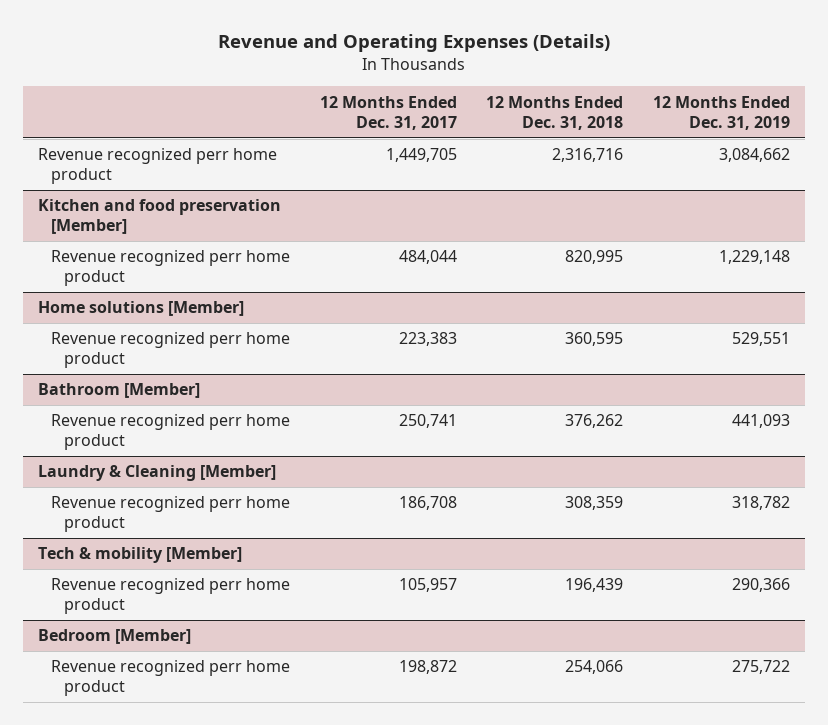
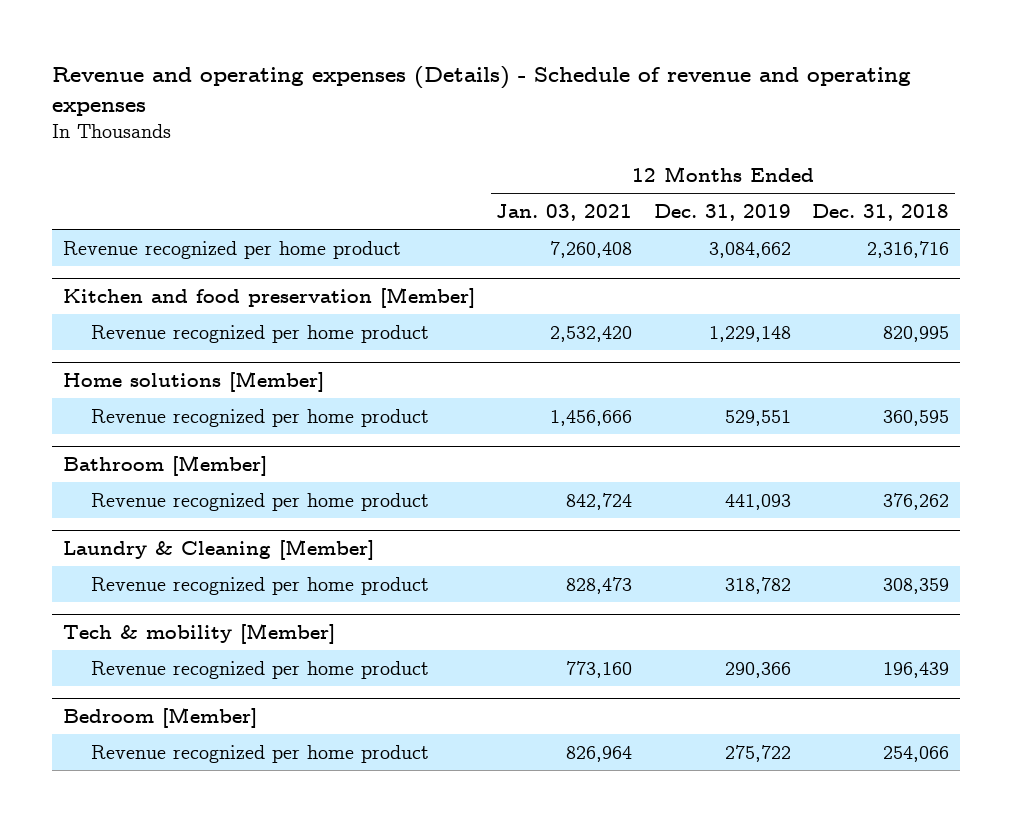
- Revenue and Operating Expenses (Details)
+ Revenue and operating expenses (Details) - Schedule of revenue and operating expenses
- | 12 Months Ended Dec. 31, 2017 | 12 Months Ended Dec. 31, 2018 | 12 Months Ended Dec. 31, 2019
+ | 12 Months Ended Jan. 03, 2021 | 12 Months Ended Dec. 31, 2019 | 12 Months Ended Dec. 31, 2018
- Revenue recognized perr home product | 1,449,705 | 2,316,716 | 3,084,662
+ Revenue recognized per home product | 7,260,408 | 3,084,662 | 2,316,716
@ Kitchen and food preservation [Member]
- Revenue recognized perr home product | 484,044 | 820,995 | 1,229,148
+ Revenue recognized per home product | 2,532,420 | 1,229,148 | 820,995
@ Home solutions [Member]
- Revenue recognized perr home product | 223,383 | 360,595 | 529,551
+ Revenue recognized per home product | 1,456,666 | 529,551 | 360,595
@ Bathroom [Member]
- Revenue recognized perr home product | 250,741 | 376,262 | 441,093
+ Revenue recognized per home product | 842,724 | 441,093 | 376,262
@ Laundry & Cleaning [Member]
- Revenue recognized perr home product | 186,708 | 308,359 | 318,782
+ Revenue recognized per home product | 828,473 | 318,782 | 308,359
@ Tech & mobility [Member]
- Revenue recognized perr home product | 105,957 | 196,439 | 290,366
+ Revenue recognized per home product | 773,160 | 290,366 | 196,439
@ Bedroom [Member]
- Revenue recognized perr home product | 198,872 | 254,066 | 275,722
+ Revenue recognized per home product | 826,964 | 275,722 | 254,066

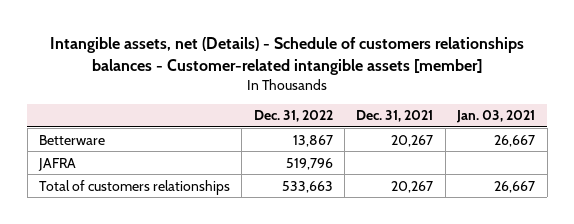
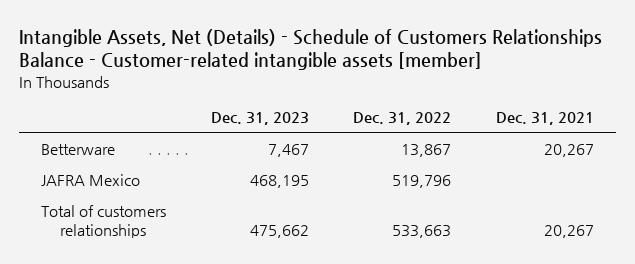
- Intangible assets, net (Details) - Schedule of customers relationships balances - Customer-related intangible assets [member]
+ Intangible Assets, Net (Details) - Schedule of Customers Relationships Balance - Customer-related intangible assets [member]
- | Dec. 31, 2022 | Dec. 31, 2021 | Jan. 03, 2021
+ | Dec. 31, 2023 | Dec. 31, 2022 | Dec. 31, 2021
- JAFRA | 519,796 | |
+ JAFRA Mexico | 468,195 | 519,796 |

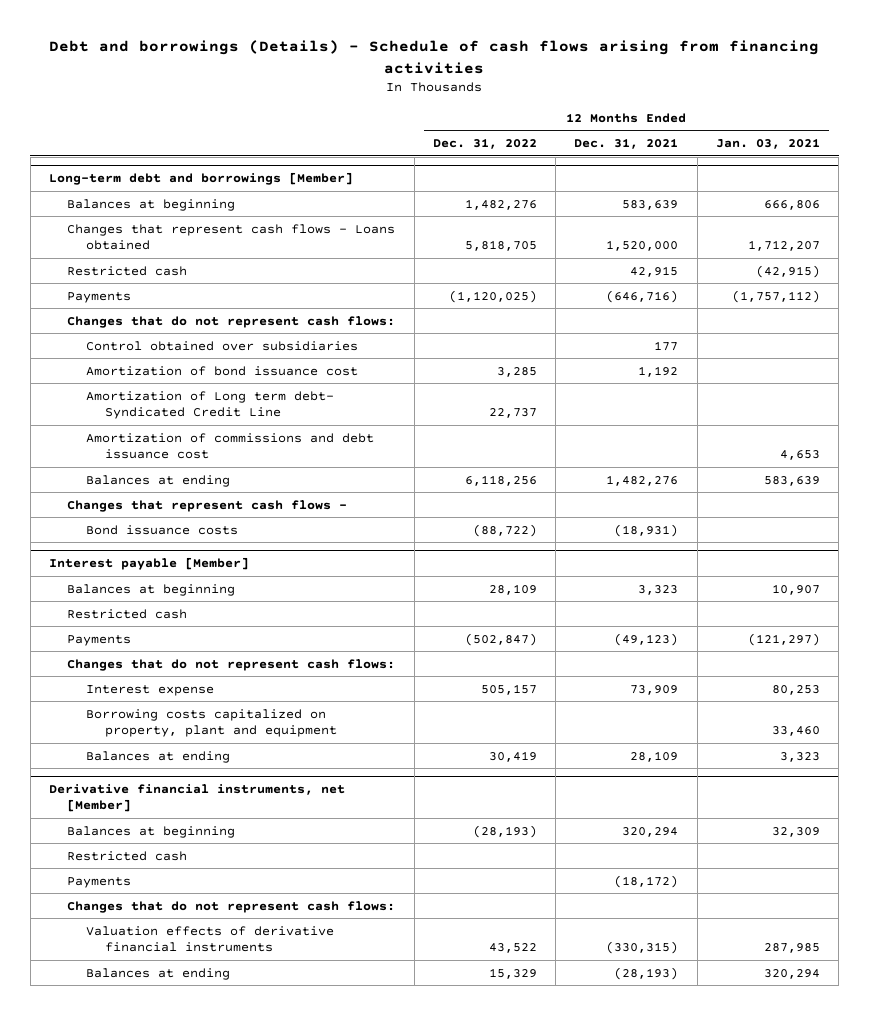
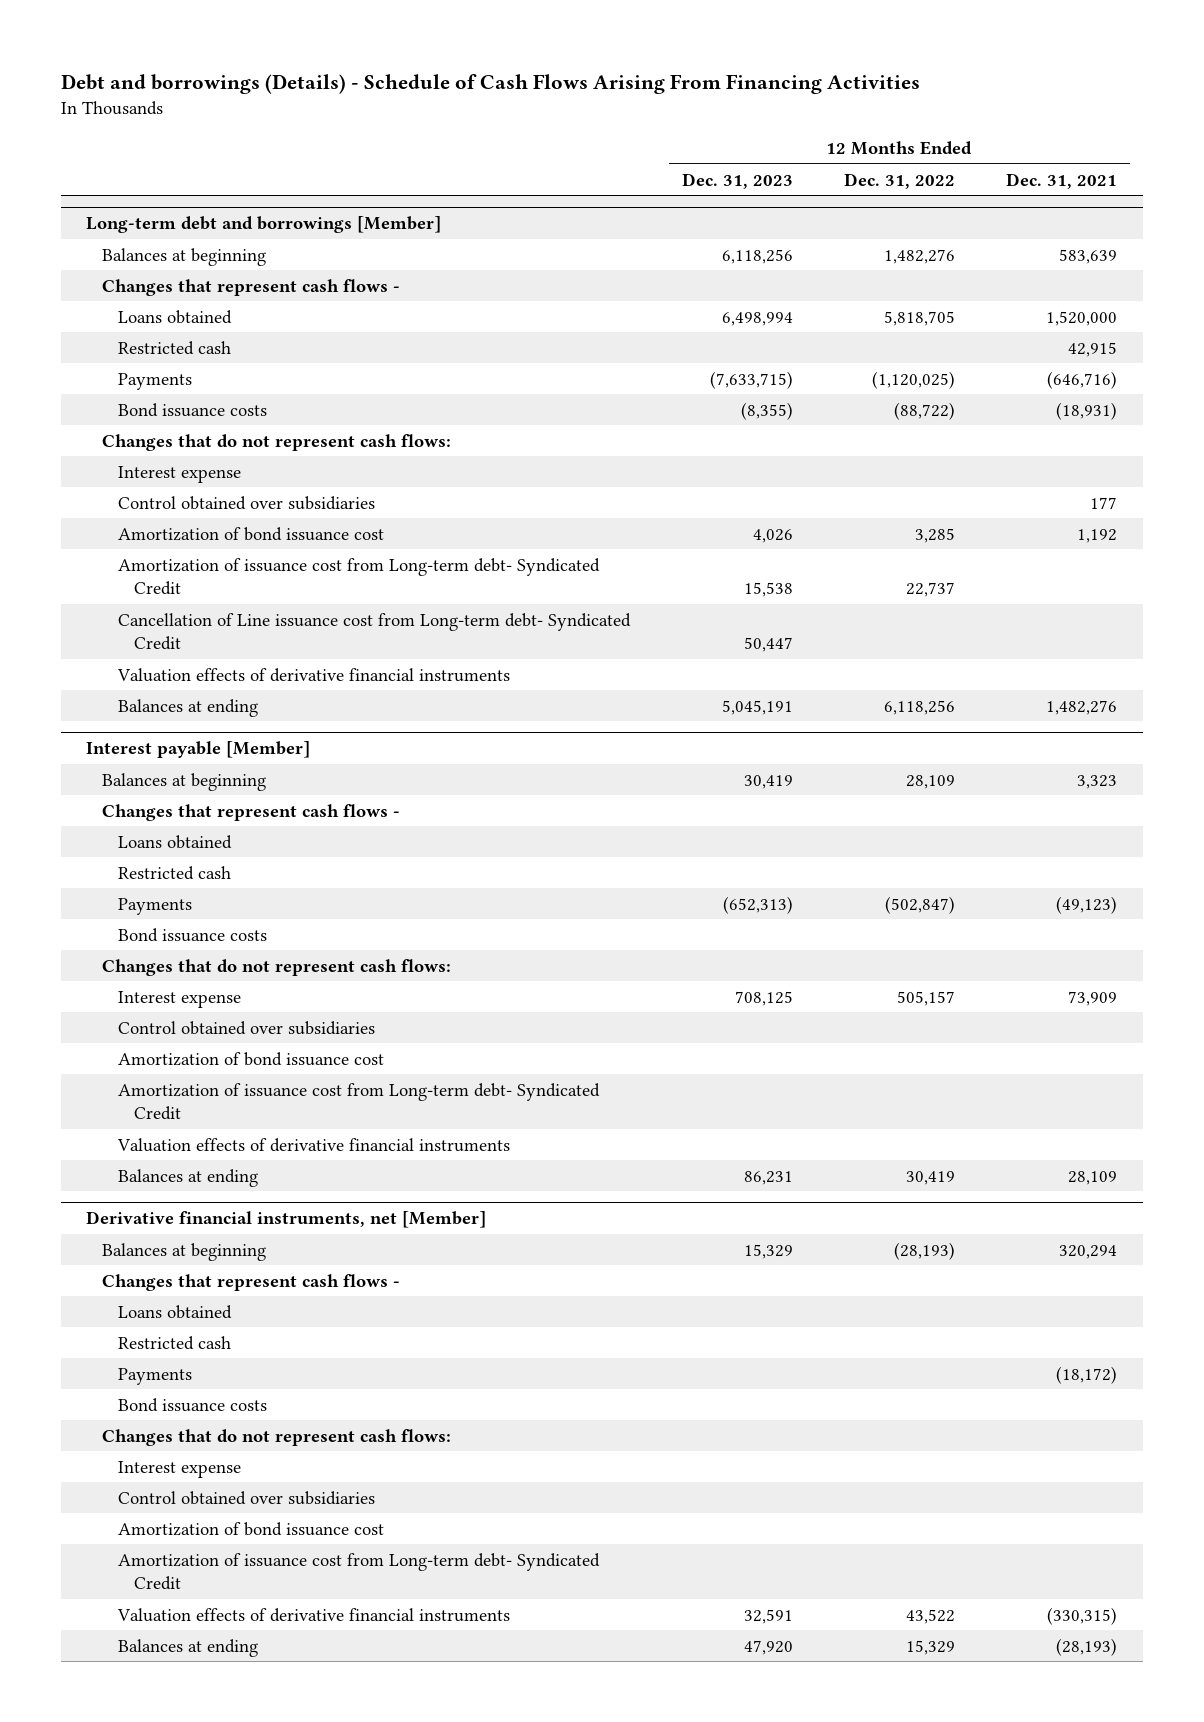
- Debt and borrowings (Details) - Schedule of cash flows arising from financing activities
+ Debt and borrowings (Details) - Schedule of Cash Flows Arising From Financing Activities
- | 12 Months Ended Dec. 31, 2022 | 12 Months Ended Dec. 31, 2021 | 12 Months Ended Jan. 03, 2021
+ | 12 Months Ended Dec. 31, 2023 | 12 Months Ended Dec. 31, 2022 | 12 Months Ended Dec. 31, 2021
@ Long-term debt and borrowings [Member]
- Changes that represent cash flows - Loans obtained | 5,818,705 | 1,520,000 | 1,712,207
moved up: Changes that represent cash flows -
+ Loans obtained | 6,498,994 | 5,818,705 | 1,520,000
moved up: Bond issuance costs | (8,355) | (88,722) | (18,931)
+ Interest expense
- Amortization of Long term debt- Syndicated Credit Line | 22,737 | |
- Amortization of commissions and debt issuance cost | | | 4,653
+ Amortization of issuance cost from Long-term debt- Syndicated Credit | 15,538 | 22,737 |
+ Cancellation of Line issuance cost from Long-term debt- Syndicated Credit | 50,447 | |
+ Valuation effects of derivative financial instruments
@ Interest payable [Member]
+ Changes that represent cash flows -
+ Loans obtained
+ Bond issuance costs
- Borrowing costs capitalized on property, plant and equipment | | | 33,460
+ Control obtained over subsidiaries
+ Amortization of bond issuance cost
+ Amortization of issuance cost from Long-term debt- Syndicated Credit
+ Valuation effects of derivative financial instruments
@ Derivative financial instruments, net [Member]
+ Changes that represent cash flows -
+ Loans obtained
+ Bond issuance costs
+ Interest expense
+ Control obtained over subsidiaries
+ Amortization of bond issuance cost
+ Amortization of issuance cost from Long-term debt- Syndicated Credit

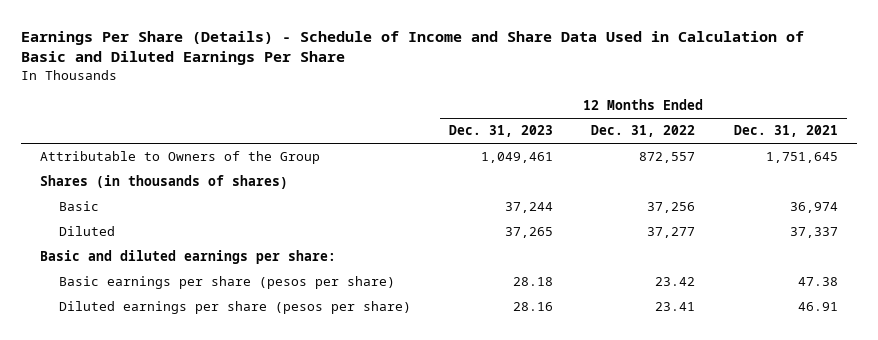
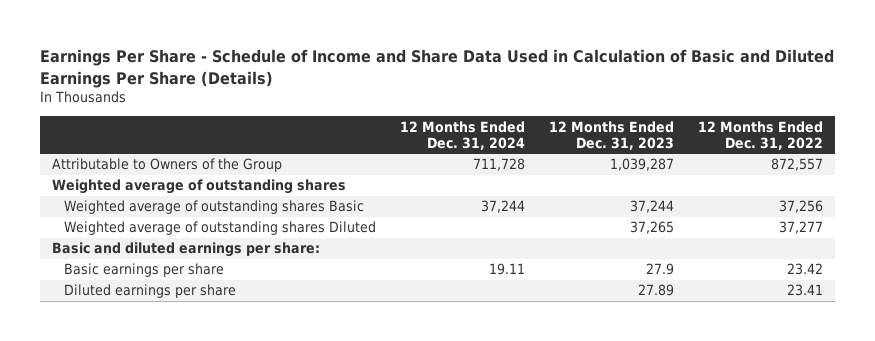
- Earnings Per Share (Details) - Schedule of Income and Share Data Used in Calculation of Basic and Diluted Earnings Per Share
+ Earnings Per Share - Schedule of Income and Share Data Used in Calculation of Basic and Diluted Earnings Per Share (Details)
- | 12 Months Ended Dec. 31, 2023 | 12 Months Ended Dec. 31, 2022 | 12 Months Ended Dec. 31, 2021
+ | 12 Months Ended Dec. 31, 2024 | 12 Months Ended Dec. 31, 2023 | 12 Months Ended Dec. 31, 2022
- Attributable to Owners of the Group | 1,049,461 | 872,557 | 1,751,645
- Shares (in thousands of shares)
- Basic | 37,244 | 37,256 | 36,974
- Diluted | 37,265 | 37,277 | 37,337
+ Attributable to Owners of the Group | 711,728 | 1,039,287 | 872,557
+ Weighted average of outstanding shares
+ Weighted average of outstanding shares Basic | 37,244 | 37,244 | 37,256
+ Weighted average of outstanding shares Diluted | | 37,265 | 37,277
- Basic earnings per share (pesos per share) | 28.18 | 23.42 | 47.38
- Diluted earnings per share (pesos per share) | 28.16 | 23.41 | 46.91
+ Basic earnings per share | 19.11 | 27.9 | 23.42
+ Diluted earnings per share | | 27.89 | 23.41

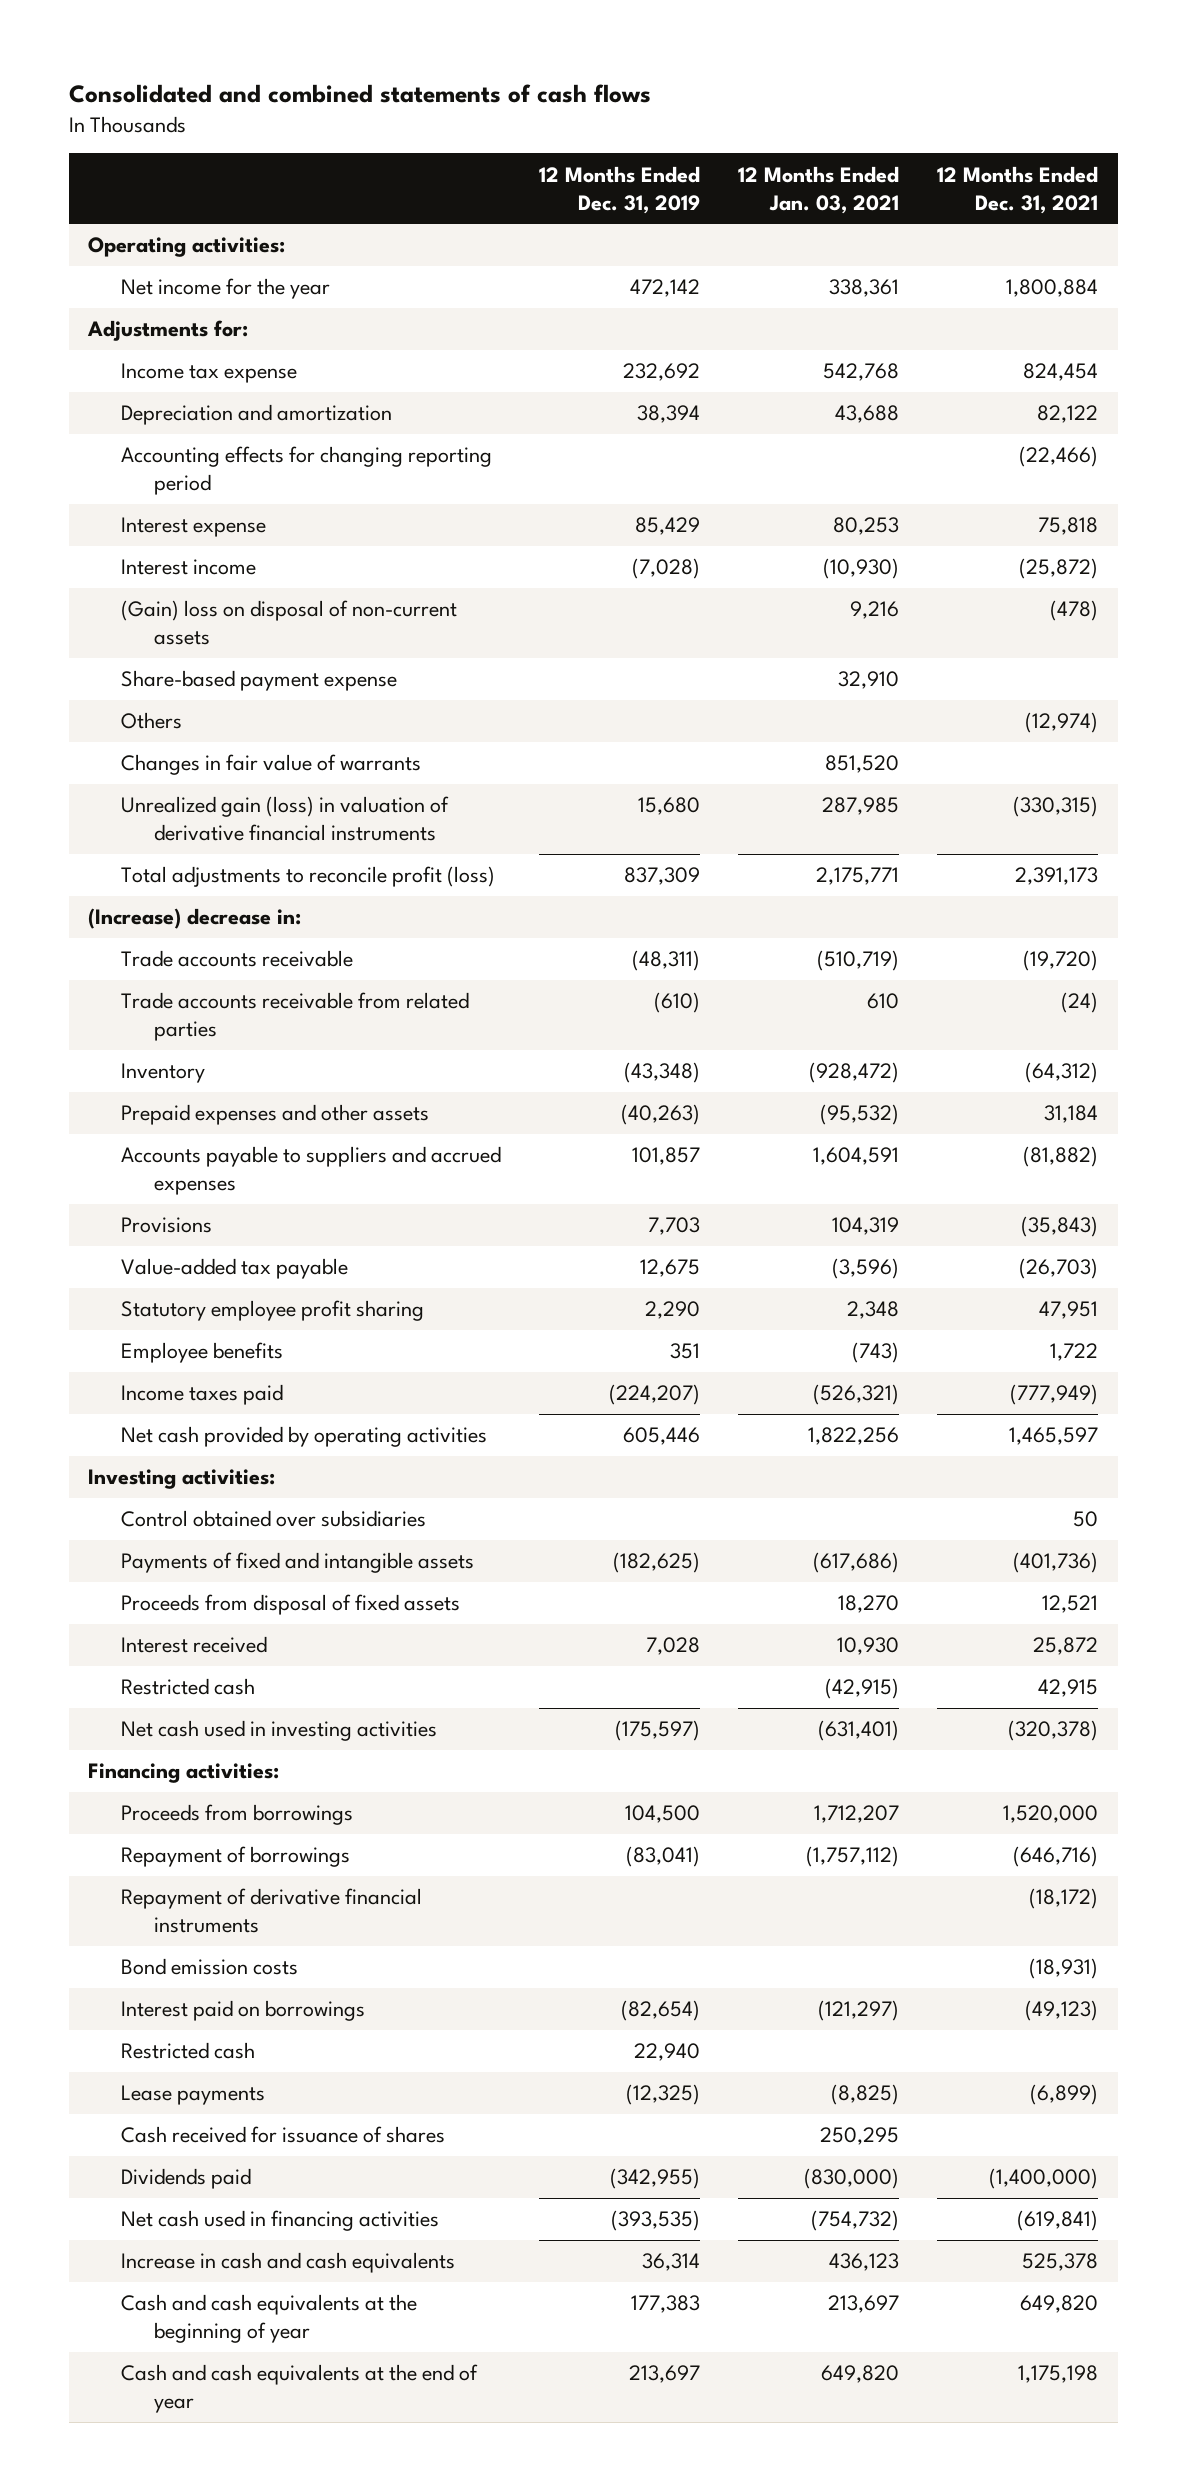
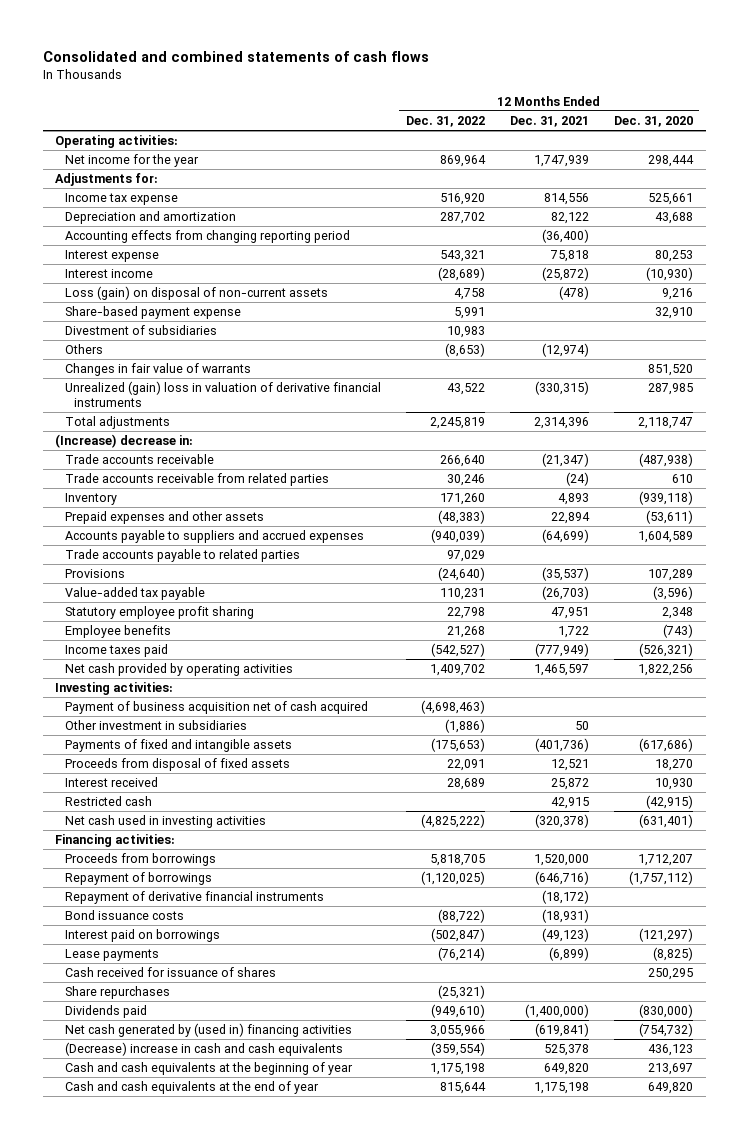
- | 12 Months Ended Dec. 31, 2019 | 12 Months Ended Jan. 03, 2021 | 12 Months Ended Dec. 31, 2021
+ | 12 Months Ended Dec. 31, 2022 | 12 Months Ended Dec. 31, 2021 | 12 Months Ended Dec. 31, 2020
- Net income for the year | 472,142 | 338,361 | 1,800,884
+ Net income for the year | 869,964 | 1,747,939 | 298,444
- Income tax expense | 232,692 | 542,768 | 824,454
+ Income tax expense | 516,920 | 814,556 | 525,661
- Accounting effects for changing reporting period | | | (22,466)
+ Accounting effects from changing reporting period | | (36,400) |
- (Gain) loss on disposal of non-current assets | | 9,216 | (478)
+ Loss (gain) on disposal of non-current assets | 4,758 | (478) | 9,216
+ Divestment of subsidiaries | 10,983 | |
- Unrealized gain (loss) in valuation of derivative financial instruments | 15,680 | 287,985 | (330,315)
- Total adjustments to reconcile profit (loss) | 837,309 | 2,175,771 | 2,391,173
+ Unrealized (gain) loss in valuation of derivative financial instruments | 43,522 | (330,315) | 287,985
+ Total adjustments | 2,245,819 | 2,314,396 | 2,118,747
- Trade accounts receivable | (48,311) | (510,719) | (19,720)
+ Trade accounts receivable | 266,640 | (21,347) | (487,938)
- Inventory | (43,348) | (928,472) | (64,312)
- Prepaid expenses and other assets | (40,263) | (95,532) | 31,184
- Accounts payable to suppliers and accrued expenses | 101,857 | 1,604,591 | (81,882)
- Provisions | 7,703 | 104,319 | (35,843)
+ Inventory | 171,260 | 4,893 | (939,118)
+ Prepaid expenses and other assets | (48,383) | 22,894 | (53,611)
+ Accounts payable to suppliers and accrued expenses | (940,039) | (64,699) | 1,604,589
+ Trade accounts payable to related parties | 97,029 | |
+ Provisions | (24,640) | (35,537) | 107,289
- Control obtained over subsidiaries | | | 50
+ Payment of business acquisition net of cash acquired | (4,698,463) | |
+ Other investment in subsidiaries | (1,886) | 50 |
- Bond emission costs | | | (18,931)
+ Bond issuance costs | (88,722) | (18,931) |
- Restricted cash | 22,940 | |
+ Share repurchases | (25,321) | |
- Net cash used in financing activities | (393,535) | (754,732) | (619,841)
- Increase in cash and cash equivalents | 36,314 | 436,123 | 525,378
+ Net cash generated by (used in) financing activities | 3,055,966 | (619,841) | (754,732)
+ (Decrease) increase in cash and cash equivalents | (359,554) | 525,378 | 436,123

